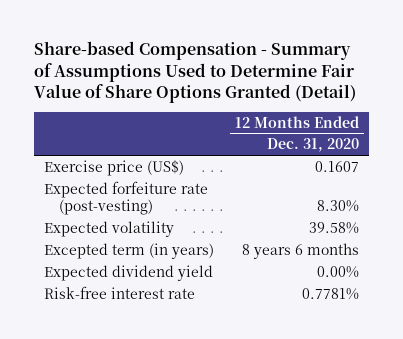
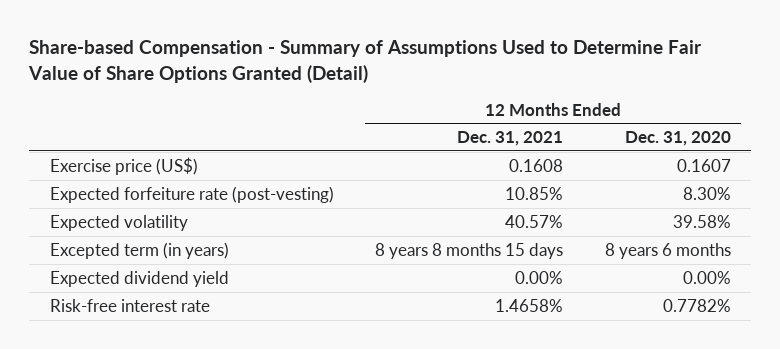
- | 12 Months Ended Dec. 31, 2020
+ | 12 Months Ended Dec. 31, 2021 | 12 Months Ended Dec. 31, 2020
- Risk-free interest rate | 0.7781%
+ Risk-free interest rate | 1.4658% | 0.7782%

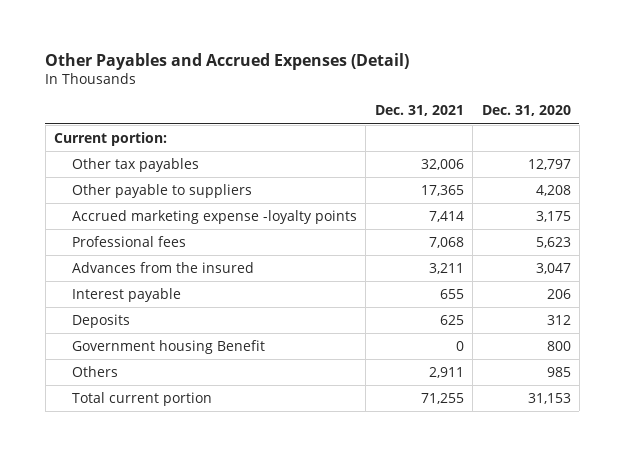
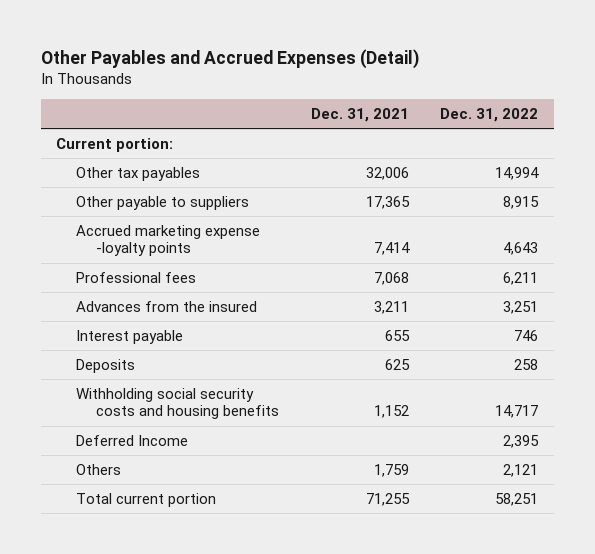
- | Dec. 31, 2021 | Dec. 31, 2020
+ | Dec. 31, 2021 | Dec. 31, 2022
- Government housing Benefit | 0 | 800
- Others | 2,911 | 985
+ Withholding social security costs and housing benefits | 1,152 | 14,717
+ Deferred Income | | 2,395
+ Others | 1,759 | 2,121

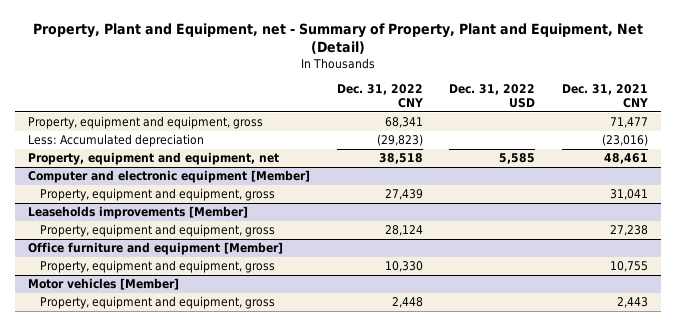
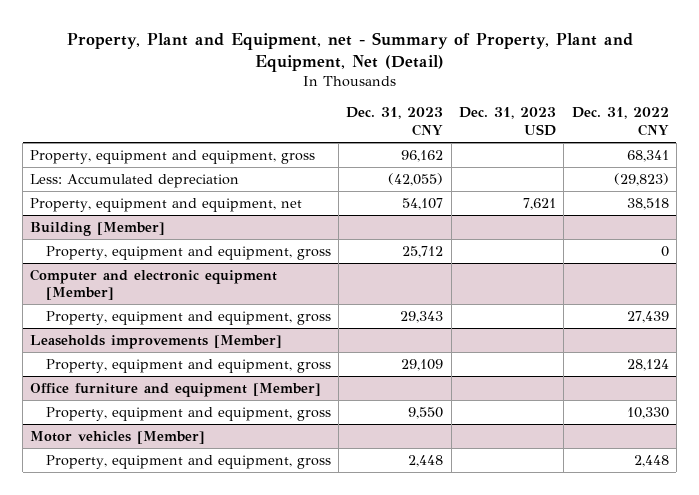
- | Dec. 31, 2022 CNY | Dec. 31, 2022 USD | Dec. 31, 2021 CNY
+ | Dec. 31, 2023 CNY | Dec. 31, 2023 USD | Dec. 31, 2022 CNY
+ Building [Member]
+ Property, equipment and equipment, gross | 25,712 | | 0

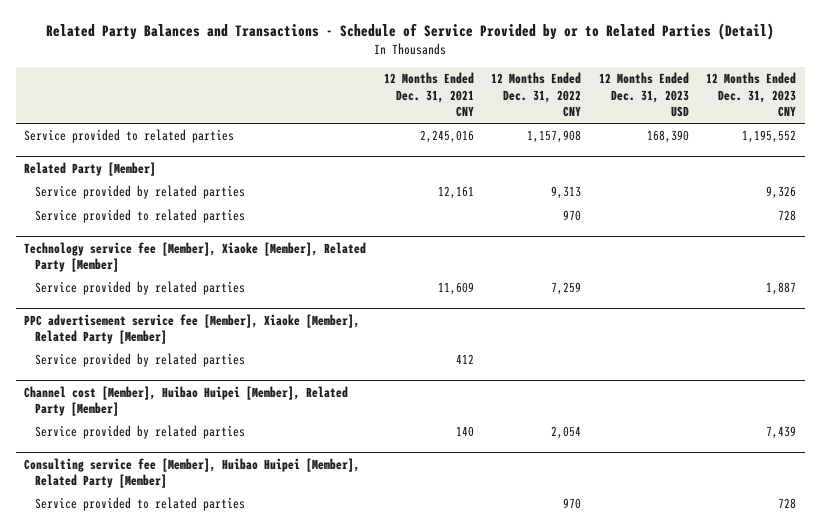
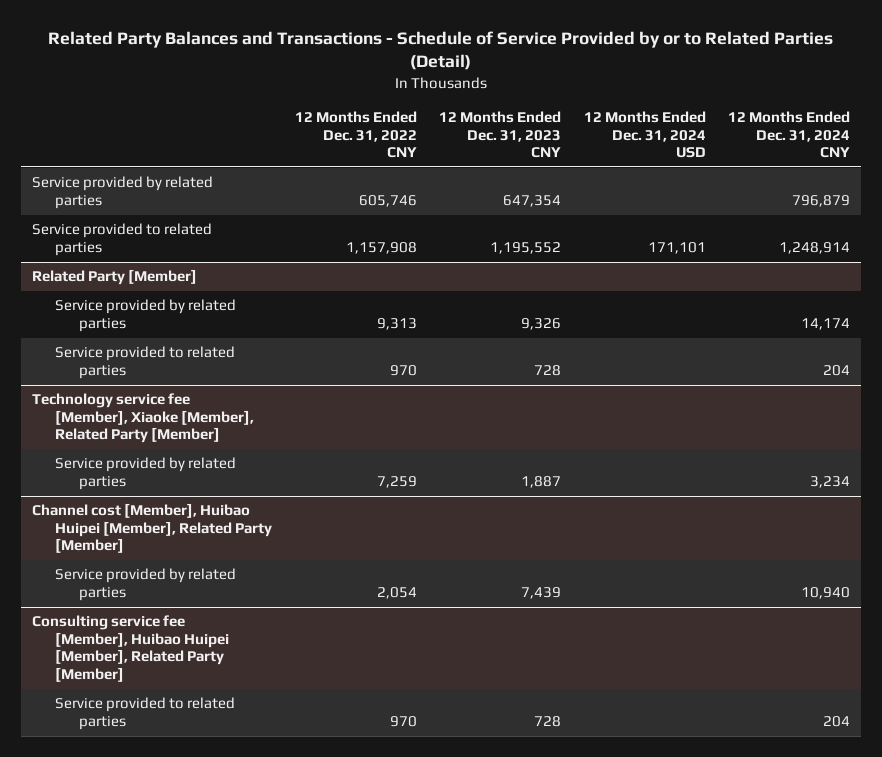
- | 12 Months Ended Dec. 31, 2021 CNY | 12 Months Ended Dec. 31, 2022 CNY | 12 Months Ended Dec. 31, 2023 USD | 12 Months Ended Dec. 31, 2023 CNY
+ | 12 Months Ended Dec. 31, 2022 CNY | 12 Months Ended Dec. 31, 2023 CNY | 12 Months Ended Dec. 31, 2024 USD | 12 Months Ended Dec. 31, 2024 CNY
+ Service provided by related parties | 605,746 | 647,354 | | 796,879
- PPC advertisement service fee [Member], Xiaoke [Member], Related Party [Member]
- Service provided by related parties | 412 | | |

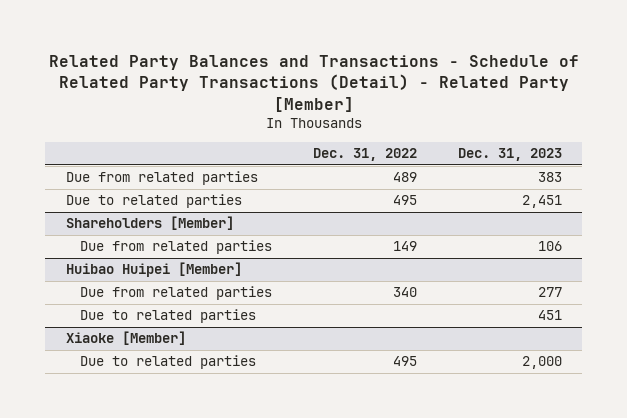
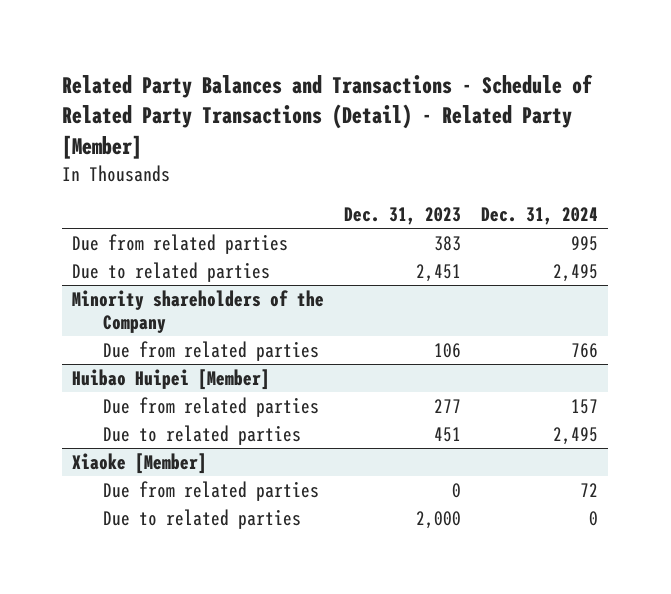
- | Dec. 31, 2022 | Dec. 31, 2023
+ | Dec. 31, 2023 | Dec. 31, 2024
- Shareholders [Member]
+ Minority shareholders of the Company
@ Xiaoke [Member]
+ Due from related parties | 0 | 72

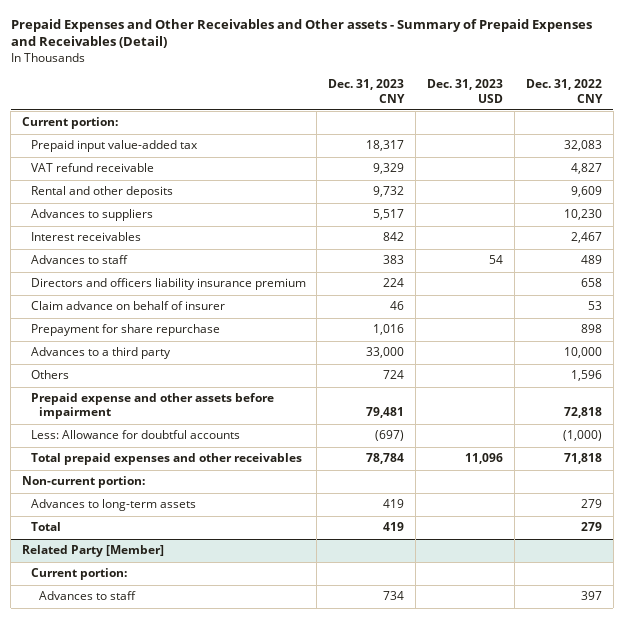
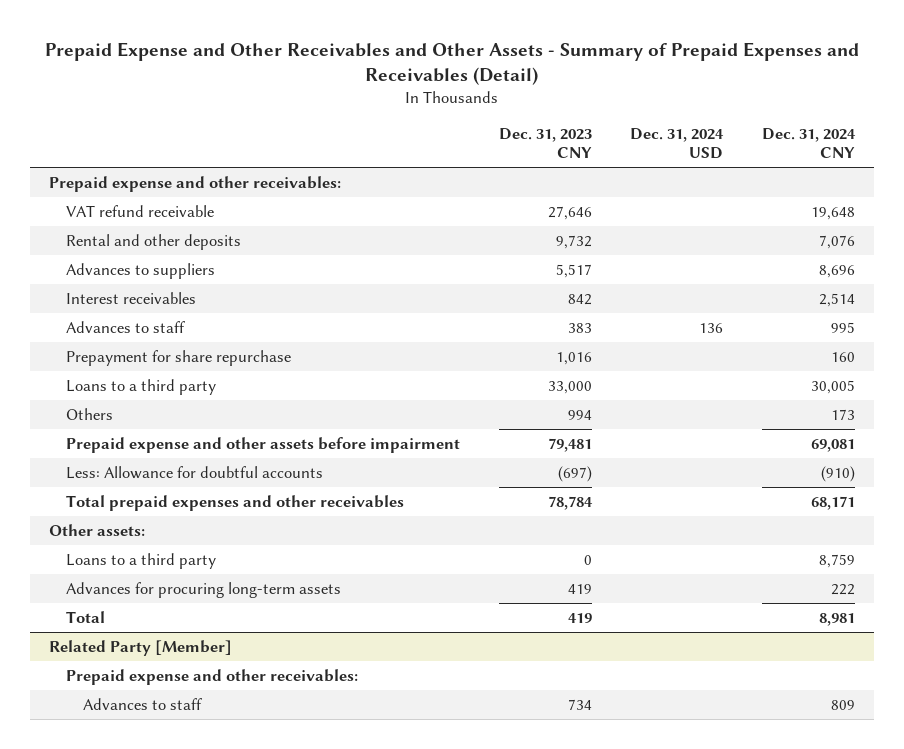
- Prepaid Expenses and Other Receivables and Other assets - Summary of Prepaid Expenses and Receivables (Detail)
+ Prepaid Expense and Other Receivables and Other Assets - Summary of Prepaid Expenses and Receivables (Detail)
- | Dec. 31, 2023 CNY | Dec. 31, 2023 USD | Dec. 31, 2022 CNY
+ | Dec. 31, 2023 CNY | Dec. 31, 2024 USD | Dec. 31, 2024 CNY
- Current portion:
- Prepaid input value-added tax | 18,317 | | 32,083
- VAT refund receivable | 9,329 | | 4,827
+ Prepaid expense and other receivables:
+ VAT refund receivable | 27,646 | | 19,648
- Directors and officers liability insurance premium | 224 | | 658
- Claim advance on behalf of insurer | 46 | | 53
- Advances to a third party | 33,000 | | 10,000
- Others | 724 | | 1,596
+ Loans to a third party | 33,000 | | 30,005
+ Others | 994 | | 173
- Non-current portion:
- Advances to long-term assets | 419 | | 279
+ Other assets:
+ Loans to a third party | 0 | | 8,759
+ Advances for procuring long-term assets | 419 | | 222
@ Related Party [Member]
- Current portion:
+ Prepaid expense and other receivables:

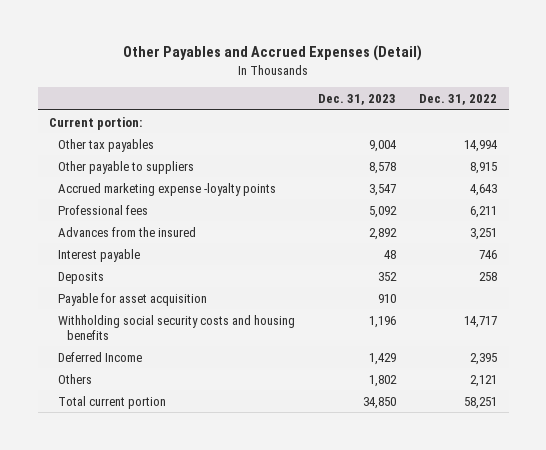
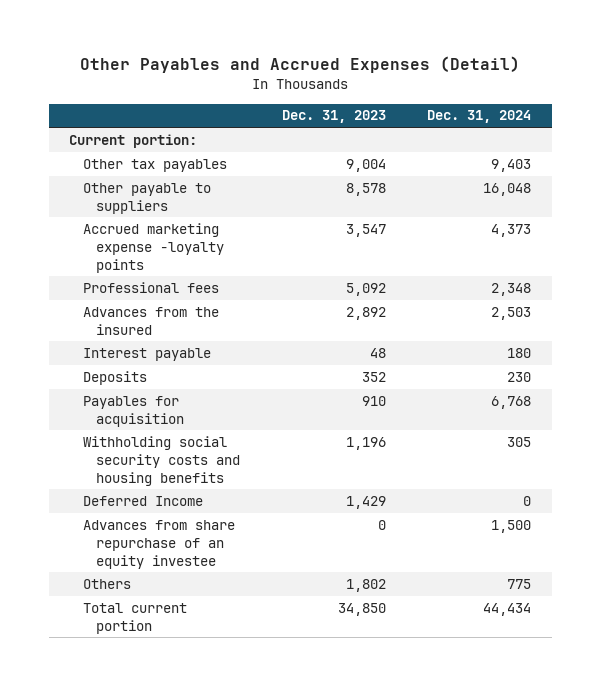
- | Dec. 31, 2023 | Dec. 31, 2022
+ | Dec. 31, 2023 | Dec. 31, 2024
- Payable for asset acquisition | 910 |
+ Payables for acquisition | 910 | 6,768
+ Advances from share repurchase of an equity investee | 0 | 1,500

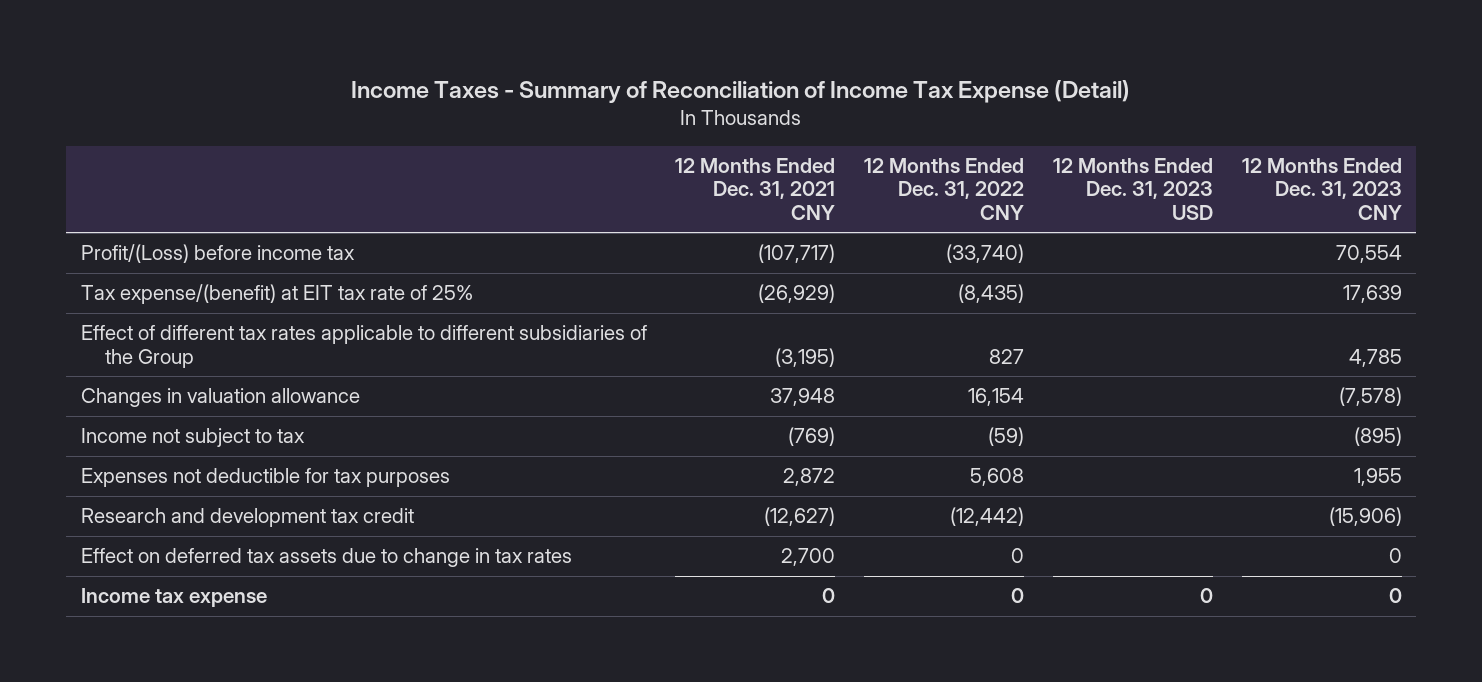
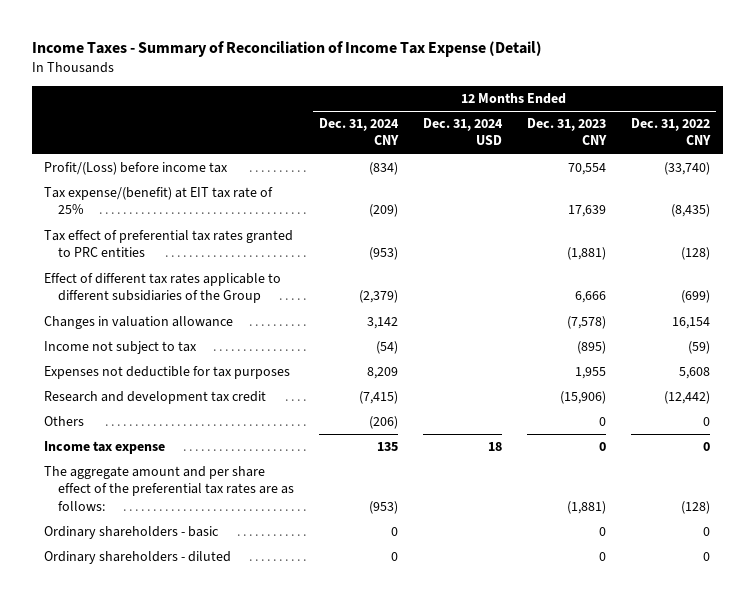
- | 12 Months Ended Dec. 31, 2021 CNY | 12 Months Ended Dec. 31, 2022 CNY | 12 Months Ended Dec. 31, 2023 USD | 12 Months Ended Dec. 31, 2023 CNY
+ | 12 Months Ended Dec. 31, 2024 CNY | 12 Months Ended Dec. 31, 2024 USD | 12 Months Ended Dec. 31, 2023 CNY | 12 Months Ended Dec. 31, 2022 CNY
- Effect of different tax rates applicable to different subsidiaries of the Group | (3,195) | 827 | | 4,785
+ Tax effect of preferential tax rates granted to PRC entities | (953) | | (1,881) | (128)
+ Effect of different tax rates applicable to different subsidiaries of the Group | (2,379) | | 6,666 | (699)
- Effect on deferred tax assets due to change in tax rates | 2,700 | 0 | | 0
+ Others | (206) | | 0 | 0
+ The aggregate amount and per share effect of the preferential tax rates are as follows: | (953) | | (1,881) | (128)
+ Ordinary shareholders - basic | 0 | | 0 | 0
+ Ordinary shareholders - diluted | 0 | | 0 | 0

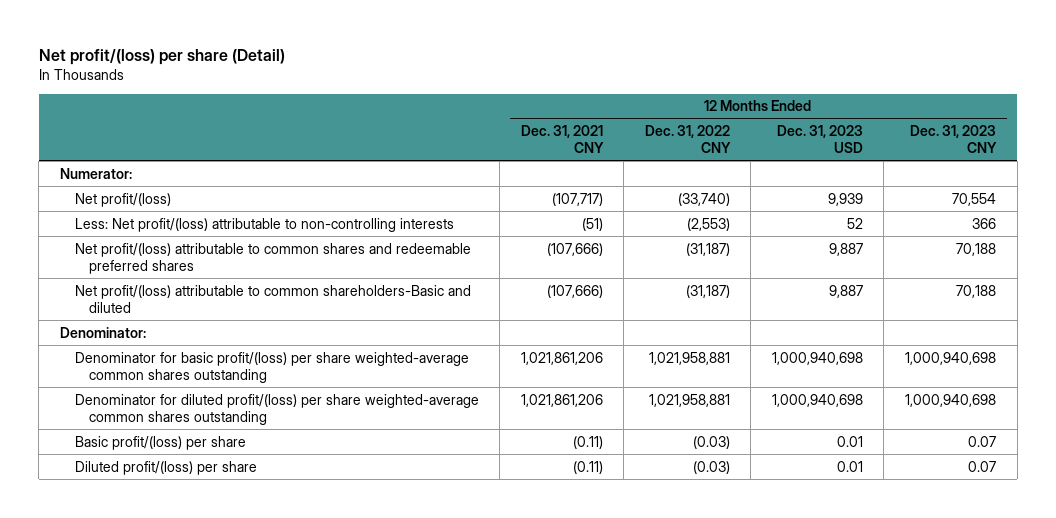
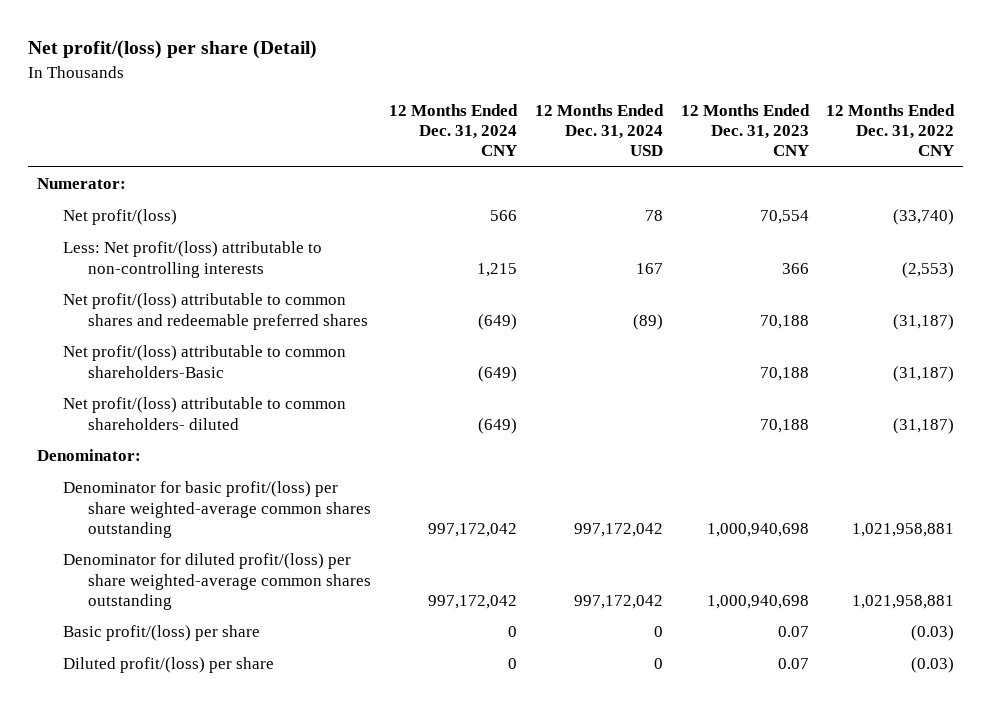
- | 12 Months Ended Dec. 31, 2021 CNY | 12 Months Ended Dec. 31, 2022 CNY | 12 Months Ended Dec. 31, 2023 USD | 12 Months Ended Dec. 31, 2023 CNY
+ | 12 Months Ended Dec. 31, 2024 CNY | 12 Months Ended Dec. 31, 2024 USD | 12 Months Ended Dec. 31, 2023 CNY | 12 Months Ended Dec. 31, 2022 CNY
- Net profit/(loss) attributable to common shareholders-Basic and diluted | (107,666) | (31,187) | 9,887 | 70,188
+ Net profit/(loss) attributable to common shareholders-Basic | (649) | | 70,188 | (31,187)
+ Net profit/(loss) attributable to common shareholders- diluted | (649) | | 70,188 | (31,187)

